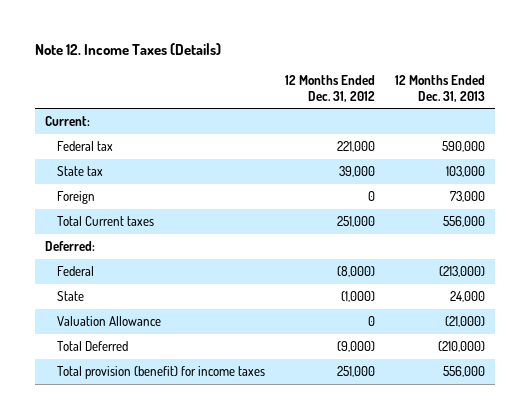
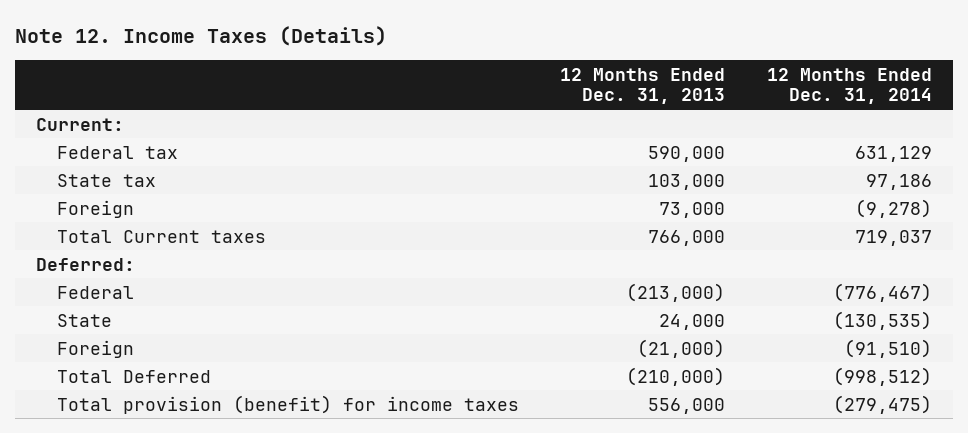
- | 12 Months Ended Dec. 31, 2012 | 12 Months Ended Dec. 31, 2013
+ | 12 Months Ended Dec. 31, 2013 | 12 Months Ended Dec. 31, 2014
- Total Current taxes | 251,000 | 556,000
+ Total Current taxes | 766,000 | 719,037
- Valuation Allowance | 0 | (21,000)
+ Foreign | (21,000) | (91,510)

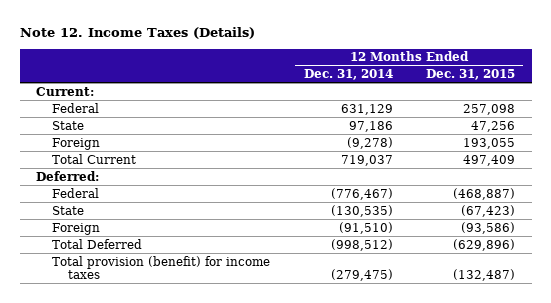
- | 12 Months Ended Dec. 31, 2013 | 12 Months Ended Dec. 31, 2014
+ | 12 Months Ended Dec. 31, 2014 | 12 Months Ended Dec. 31, 2015
- Federal tax | 590,000 | 631,129
- State tax | 103,000 | 97,186
+ Federal | 631,129 | 257,098
+ State | 97,186 | 47,256
- Total Current taxes | 766,000 | 719,037
+ Total Current | 719,037 | 497,409

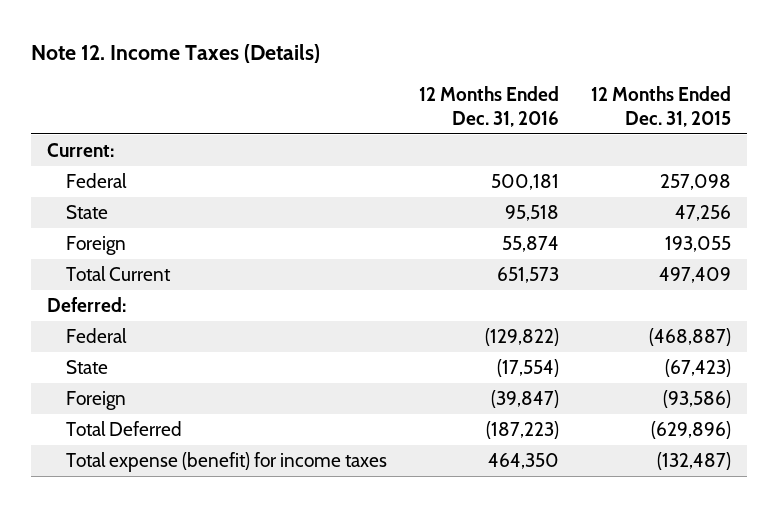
- | 12 Months Ended Dec. 31, 2014 | 12 Months Ended Dec. 31, 2015
+ | 12 Months Ended Dec. 31, 2016 | 12 Months Ended Dec. 31, 2015
- Total provision (benefit) for income taxes | (279,475) | (132,487)
+ Total expense (benefit) for income taxes | 464,350 | (132,487)

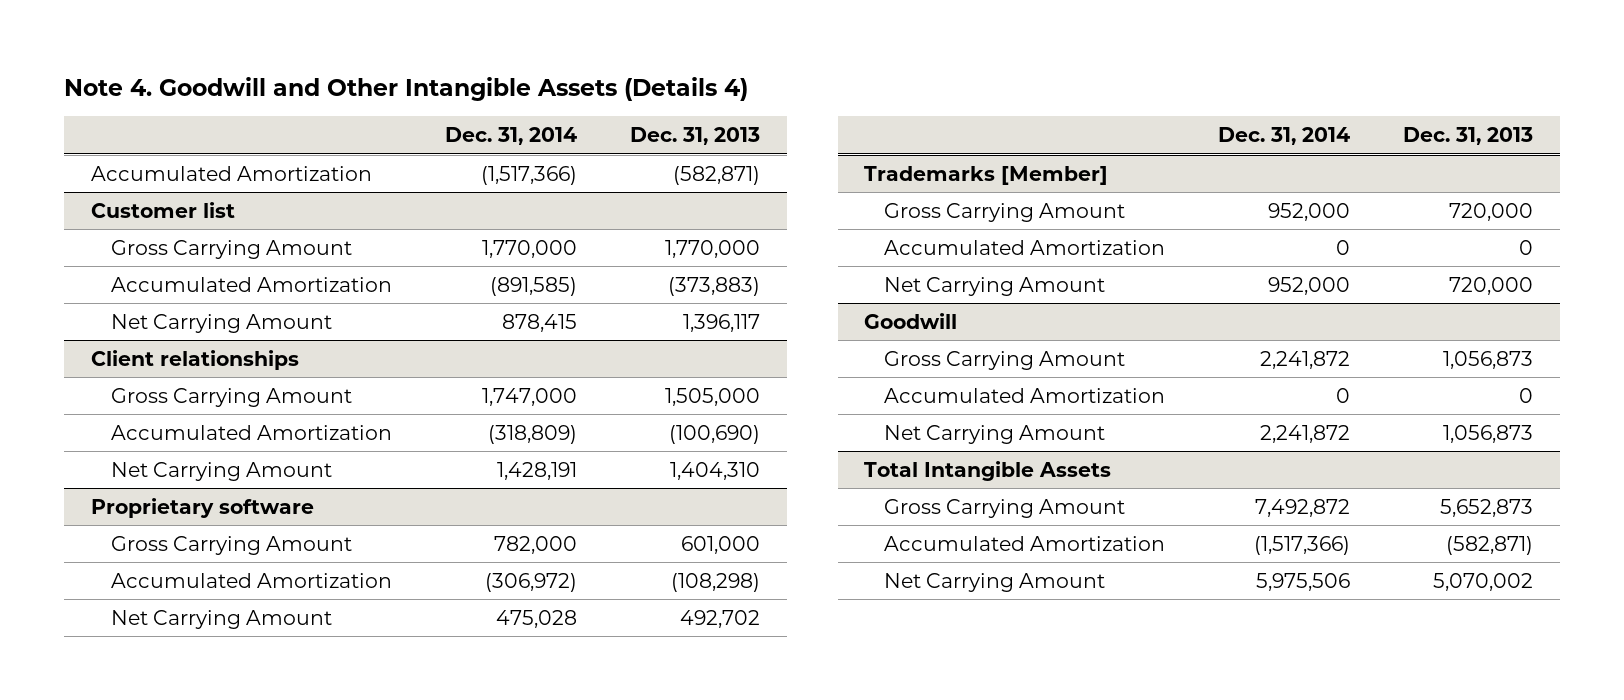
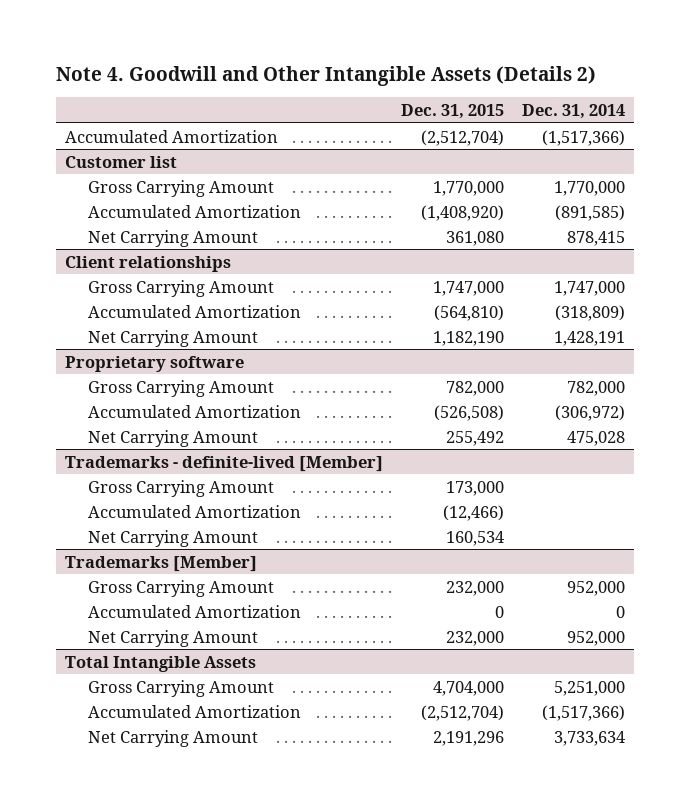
- Note 4. Goodwill and Other Intangible Assets (Details 4)
+ Note 4. Goodwill and Other Intangible Assets (Details 2)
- | Dec. 31, 2014 | Dec. 31, 2013
+ | Dec. 31, 2015 | Dec. 31, 2014
+ Trademarks - definite-lived [Member]
+ Gross Carrying Amount | 173,000 |
+ Accumulated Amortization | (12,466) |
+ Net Carrying Amount | 160,534 |
- Goodwill
- Gross Carrying Amount | 2,241,872 | 1,056,873
- Accumulated Amortization | 0 | 0
- Net Carrying Amount | 2,241,872 | 1,056,873
@ Total Intangible Assets
- Gross Carrying Amount | 7,492,872 | 5,652,873
+ Gross Carrying Amount | 4,704,000 | 5,251,000
- Net Carrying Amount | 5,975,506 | 5,070,002
+ Net Carrying Amount | 2,191,296 | 3,733,634

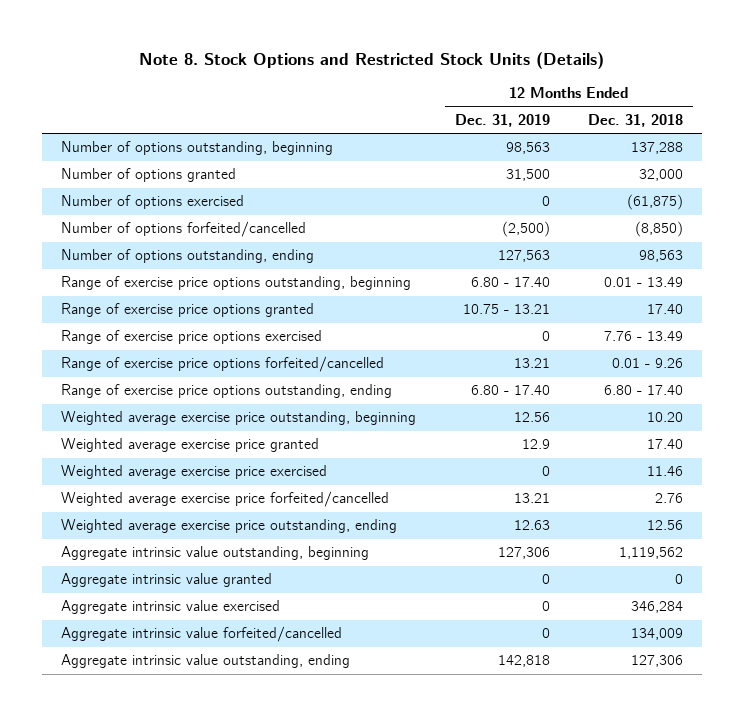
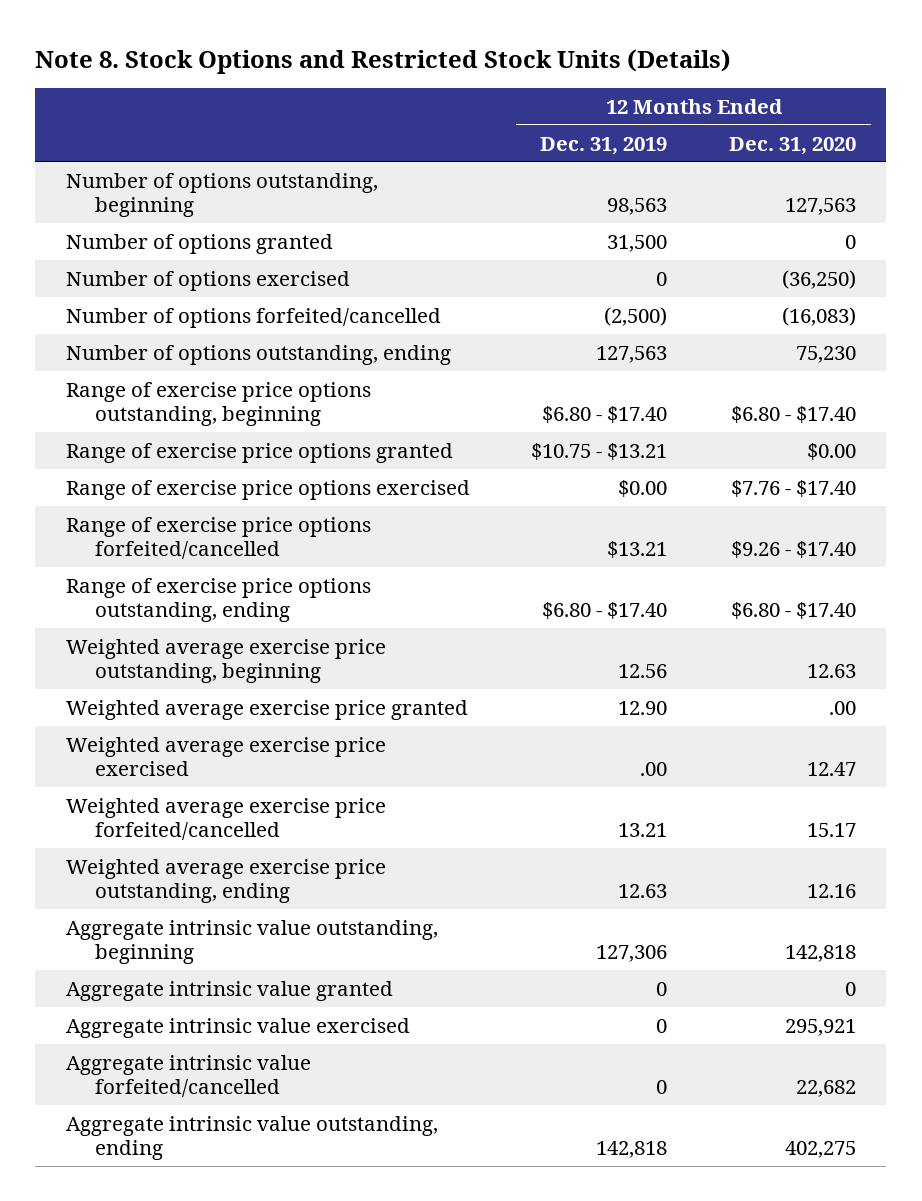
- | 12 Months Ended Dec. 31, 2019 | 12 Months Ended Dec. 31, 2018
+ | 12 Months Ended Dec. 31, 2019 | 12 Months Ended Dec. 31, 2020
- Range of exercise price options outstanding, beginning | 6.80 - 17.40 | 0.01 - 13.49
- Range of exercise price options granted | 10.75 - 13.21 | 17.40
- Range of exercise price options exercised | 0 | 7.76 - 13.49
- Range of exercise price options forfeited/cancelled | 13.21 | 0.01 - 9.26
- Range of exercise price options outstanding, ending | 6.80 - 17.40 | 6.80 - 17.40
+ Range of exercise price options outstanding, beginning | $6.80 - $17.40 | $6.80 - $17.40
+ Range of exercise price options granted | $10.75 - $13.21 | $0.00
+ Range of exercise price options exercised | $0.00 | $7.76 - $17.40
+ Range of exercise price options forfeited/cancelled | $13.21 | $9.26 - $17.40
+ Range of exercise price options outstanding, ending | $6.80 - $17.40 | $6.80 - $17.40
- Weighted average exercise price granted | 12.9 | 17.40
- Weighted average exercise price exercised | 0 | 11.46
+ Weighted average exercise price granted | 12.90 | .00
+ Weighted average exercise price exercised | .00 | 12.47

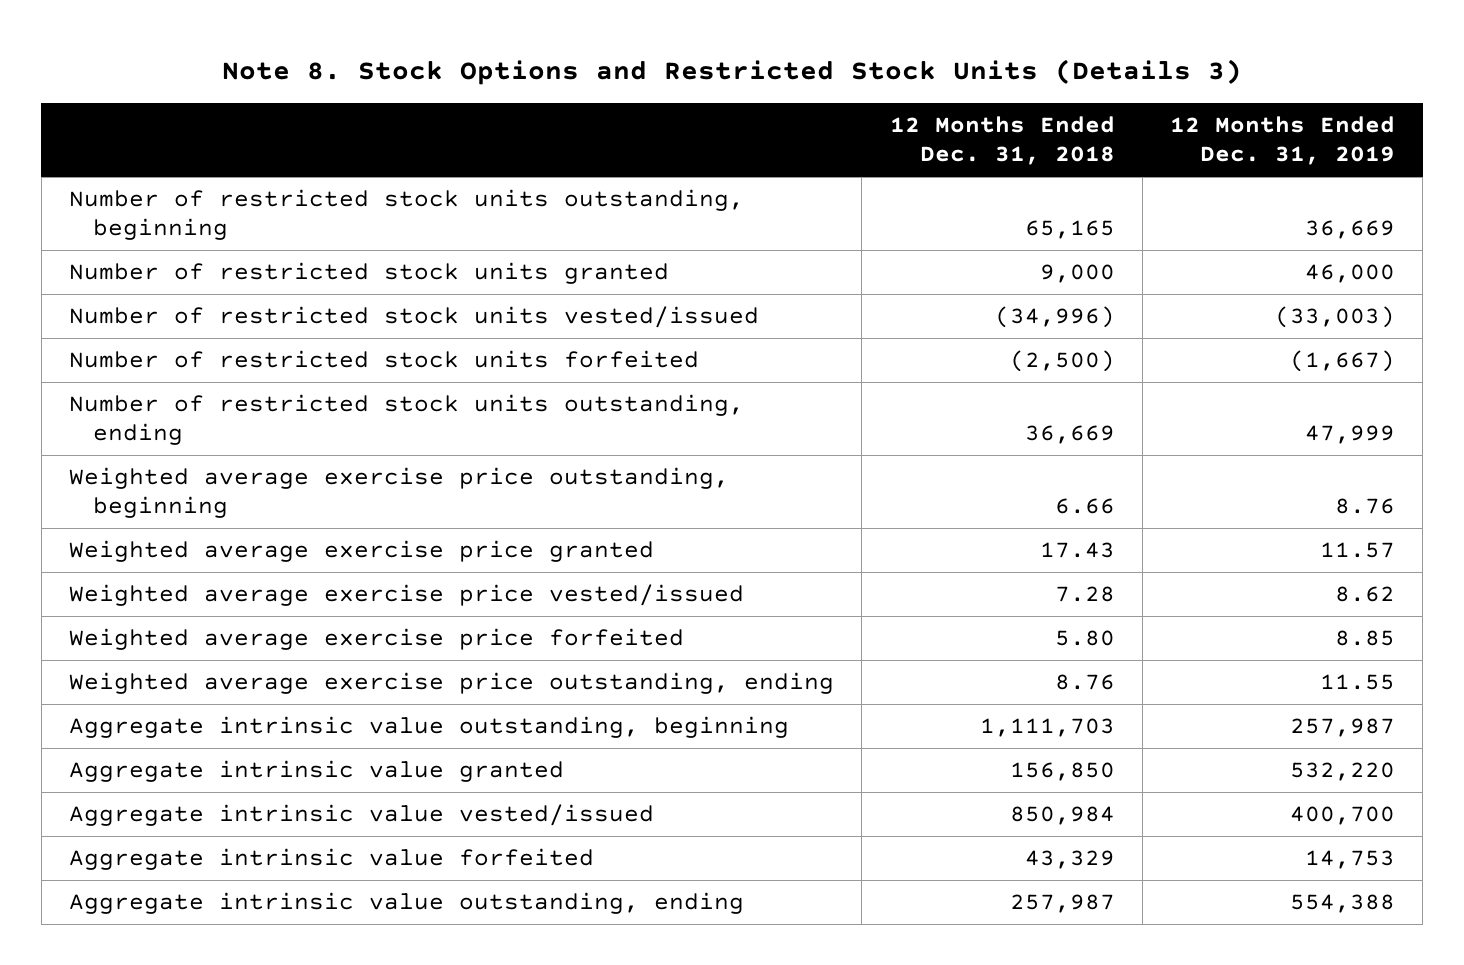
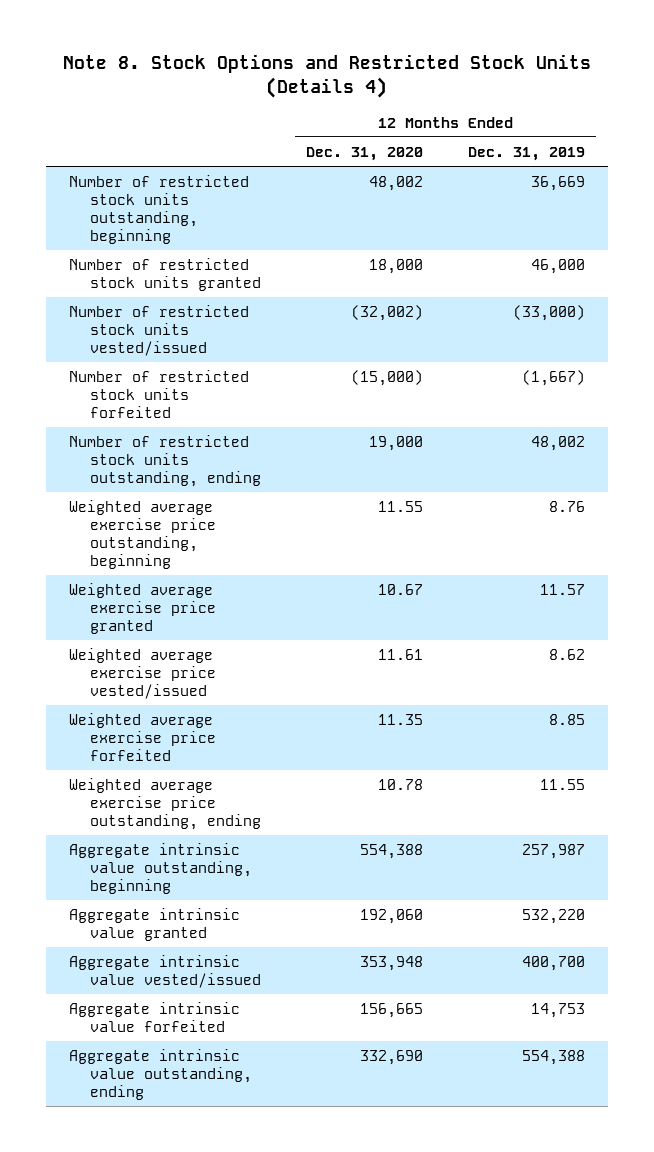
- Note 8. Stock Options and Restricted Stock Units (Details 3)
+ Note 8. Stock Options and Restricted Stock Units (Details 4)
- | 12 Months Ended Dec. 31, 2018 | 12 Months Ended Dec. 31, 2019
+ | 12 Months Ended Dec. 31, 2020 | 12 Months Ended Dec. 31, 2019
- Number of restricted stock units vested/issued | (34,996) | (33,003)
+ Number of restricted stock units vested/issued | (32,002) | (33,000)
- Number of restricted stock units outstanding, ending | 36,669 | 47,999
+ Number of restricted stock units outstanding, ending | 19,000 | 48,002

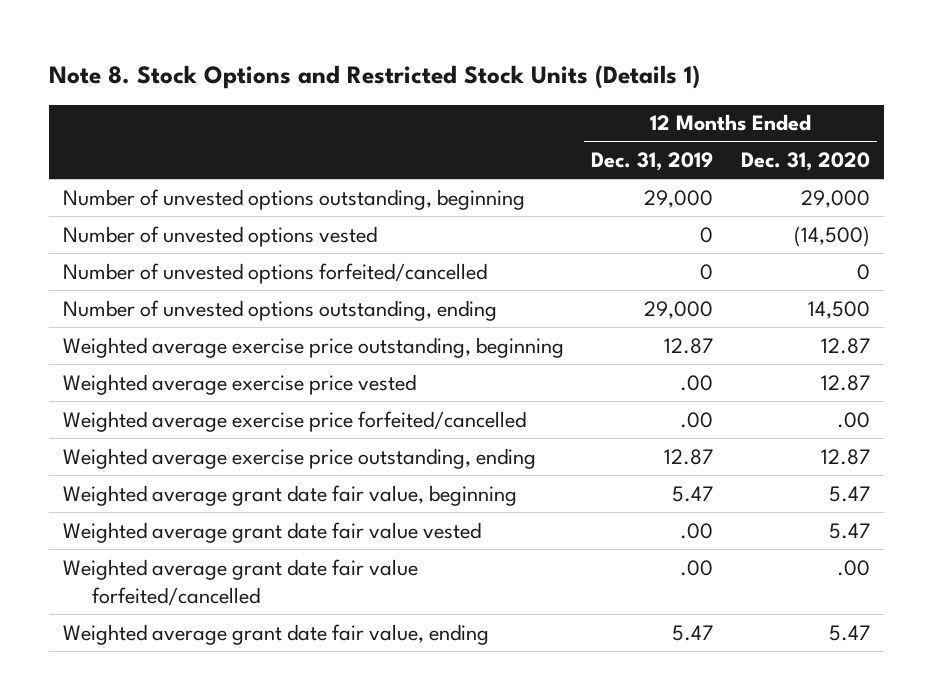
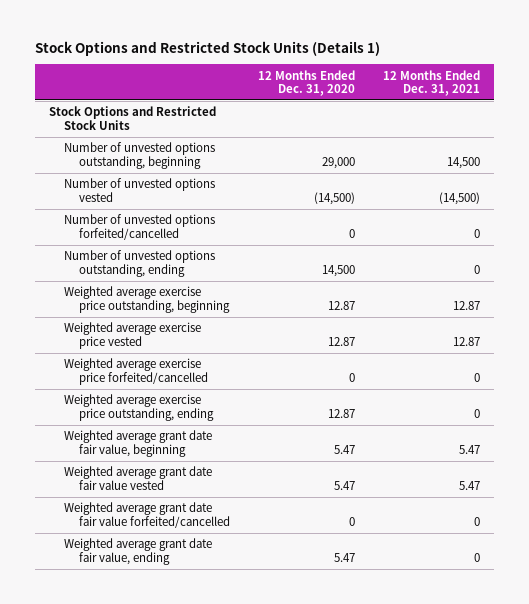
- Note 8. Stock Options and Restricted Stock Units (Details 1)
+ Stock Options and Restricted Stock Units (Details 1)
- | 12 Months Ended Dec. 31, 2019 | 12 Months Ended Dec. 31, 2020
+ | 12 Months Ended Dec. 31, 2020 | 12 Months Ended Dec. 31, 2021
+ Stock Options and Restricted Stock Units
- Weighted average exercise price forfeited/cancelled | .00 | .00
+ Weighted average exercise price forfeited/cancelled | 0 | 0
- Weighted average grant date fair value forfeited/cancelled | .00 | .00
+ Weighted average grant date fair value forfeited/cancelled | 0 | 0

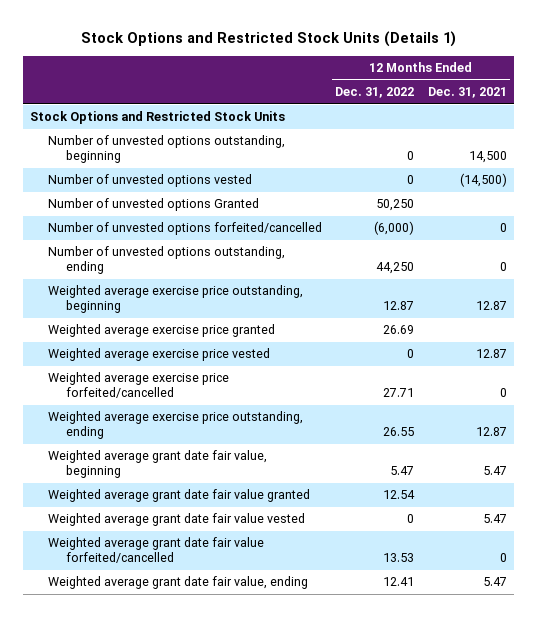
- | 12 Months Ended Dec. 31, 2020 | 12 Months Ended Dec. 31, 2021
+ | 12 Months Ended Dec. 31, 2022 | 12 Months Ended Dec. 31, 2021
+ Number of unvested options Granted | 50,250 |
+ Weighted average exercise price granted | 26.69 |
- Weighted average exercise price outstanding, ending | 12.87 | 0
+ Weighted average exercise price outstanding, ending | 26.55 | 12.87
+ Weighted average grant date fair value granted | 12.54 |
- Weighted average grant date fair value, ending | 5.47 | 0
+ Weighted average grant date fair value, ending | 12.41 | 5.47

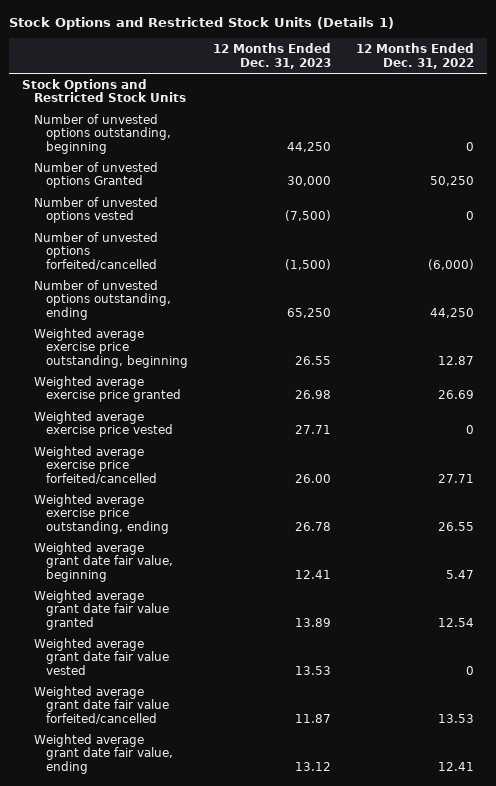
- | 12 Months Ended Dec. 31, 2022 | 12 Months Ended Dec. 31, 2021
+ | 12 Months Ended Dec. 31, 2023 | 12 Months Ended Dec. 31, 2022
moved down: Number of unvested options vested | (7,500) | 0

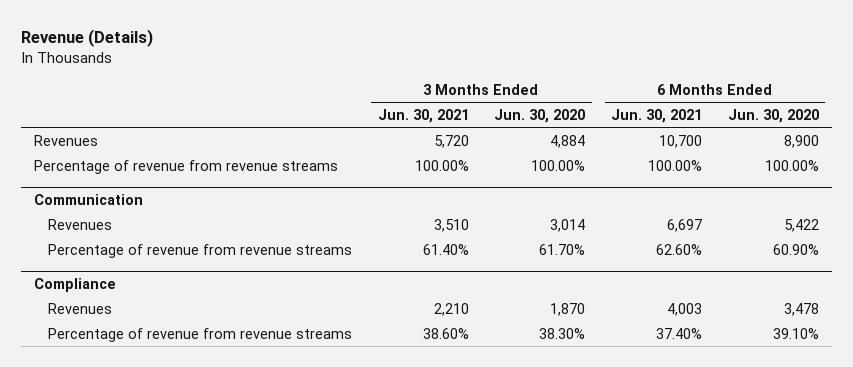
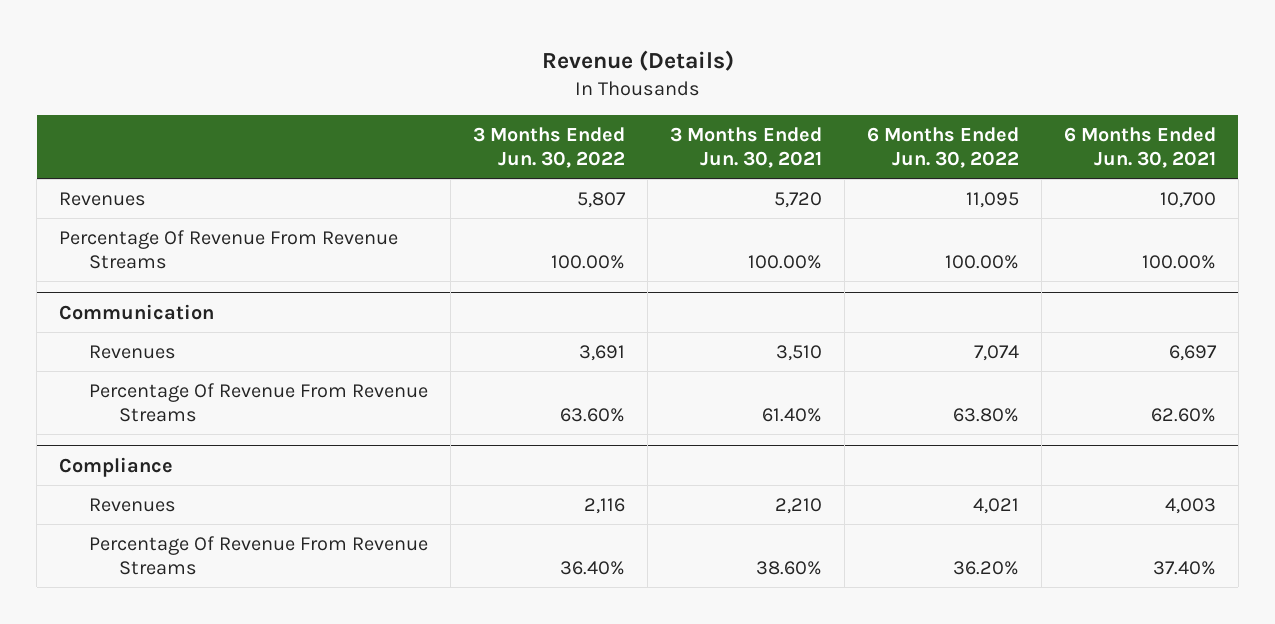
- | 3 Months Ended Jun. 30, 2021 | 3 Months Ended Jun. 30, 2020 | 6 Months Ended Jun. 30, 2021 | 6 Months Ended Jun. 30, 2020
+ | 3 Months Ended Jun. 30, 2022 | 3 Months Ended Jun. 30, 2021 | 6 Months Ended Jun. 30, 2022 | 6 Months Ended Jun. 30, 2021
- Percentage of revenue from revenue streams | 100.00% | 100.00% | 100.00% | 100.00%
+ Percentage Of Revenue From Revenue Streams | 100.00% | 100.00% | 100.00% | 100.00%
@ Communication
- Percentage of revenue from revenue streams | 61.40% | 61.70% | 62.60% | 60.90%
+ Percentage Of Revenue From Revenue Streams | 63.60% | 61.40% | 63.80% | 62.60%
@ Compliance
- Percentage of revenue from revenue streams | 38.60% | 38.30% | 37.40% | 39.10%
+ Percentage Of Revenue From Revenue Streams | 36.40% | 38.60% | 36.20% | 37.40%

